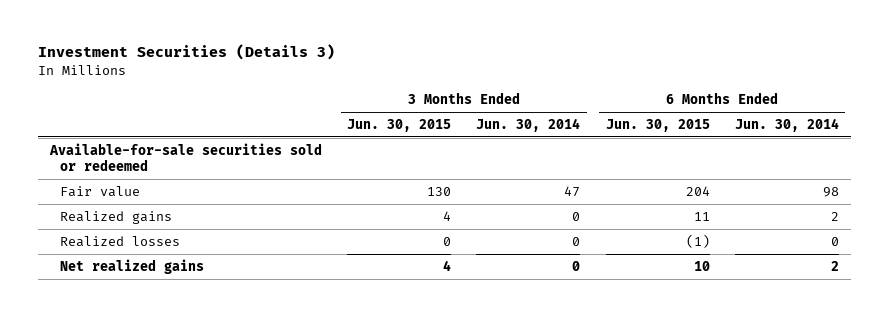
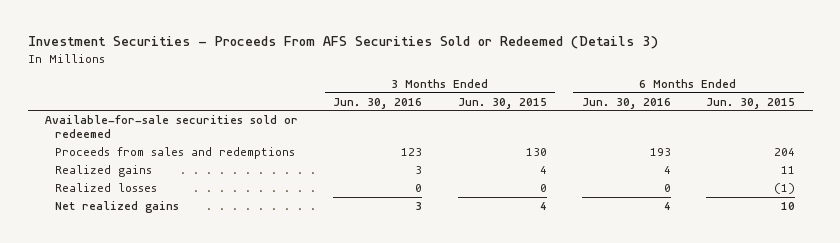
- Investment Securities (Details 3)
+ Investment Securities - Proceeds From AFS Securities Sold or Redeemed (Details 3)
- | 3 Months Ended Jun. 30, 2015 | 3 Months Ended Jun. 30, 2014 | 6 Months Ended Jun. 30, 2015 | 6 Months Ended Jun. 30, 2014
+ | 3 Months Ended Jun. 30, 2016 | 3 Months Ended Jun. 30, 2015 | 6 Months Ended Jun. 30, 2016 | 6 Months Ended Jun. 30, 2015
- Fair value | 130 | 47 | 204 | 98
+ Proceeds from sales and redemptions | 123 | 130 | 193 | 204

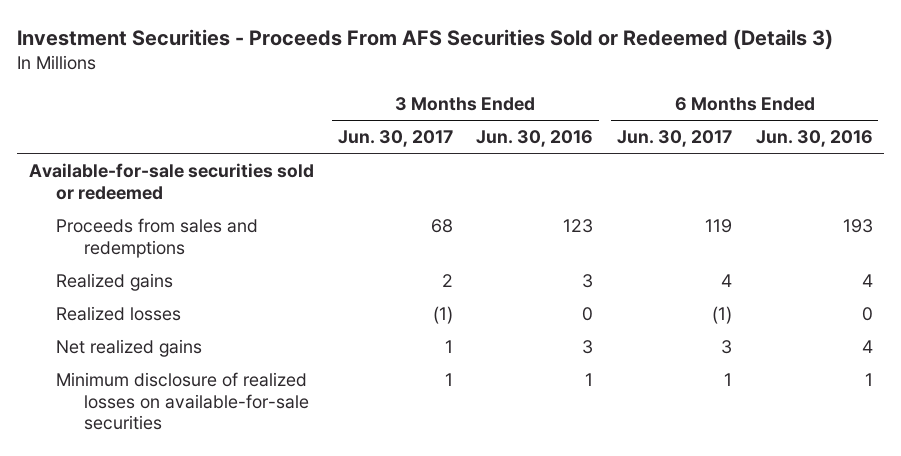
- | 3 Months Ended Jun. 30, 2016 | 3 Months Ended Jun. 30, 2015 | 6 Months Ended Jun. 30, 2016 | 6 Months Ended Jun. 30, 2015
+ | 3 Months Ended Jun. 30, 2017 | 3 Months Ended Jun. 30, 2016 | 6 Months Ended Jun. 30, 2017 | 6 Months Ended Jun. 30, 2016
+ Minimum disclosure of realized losses on available-for-sale securities | 1 | 1 | 1 | 1

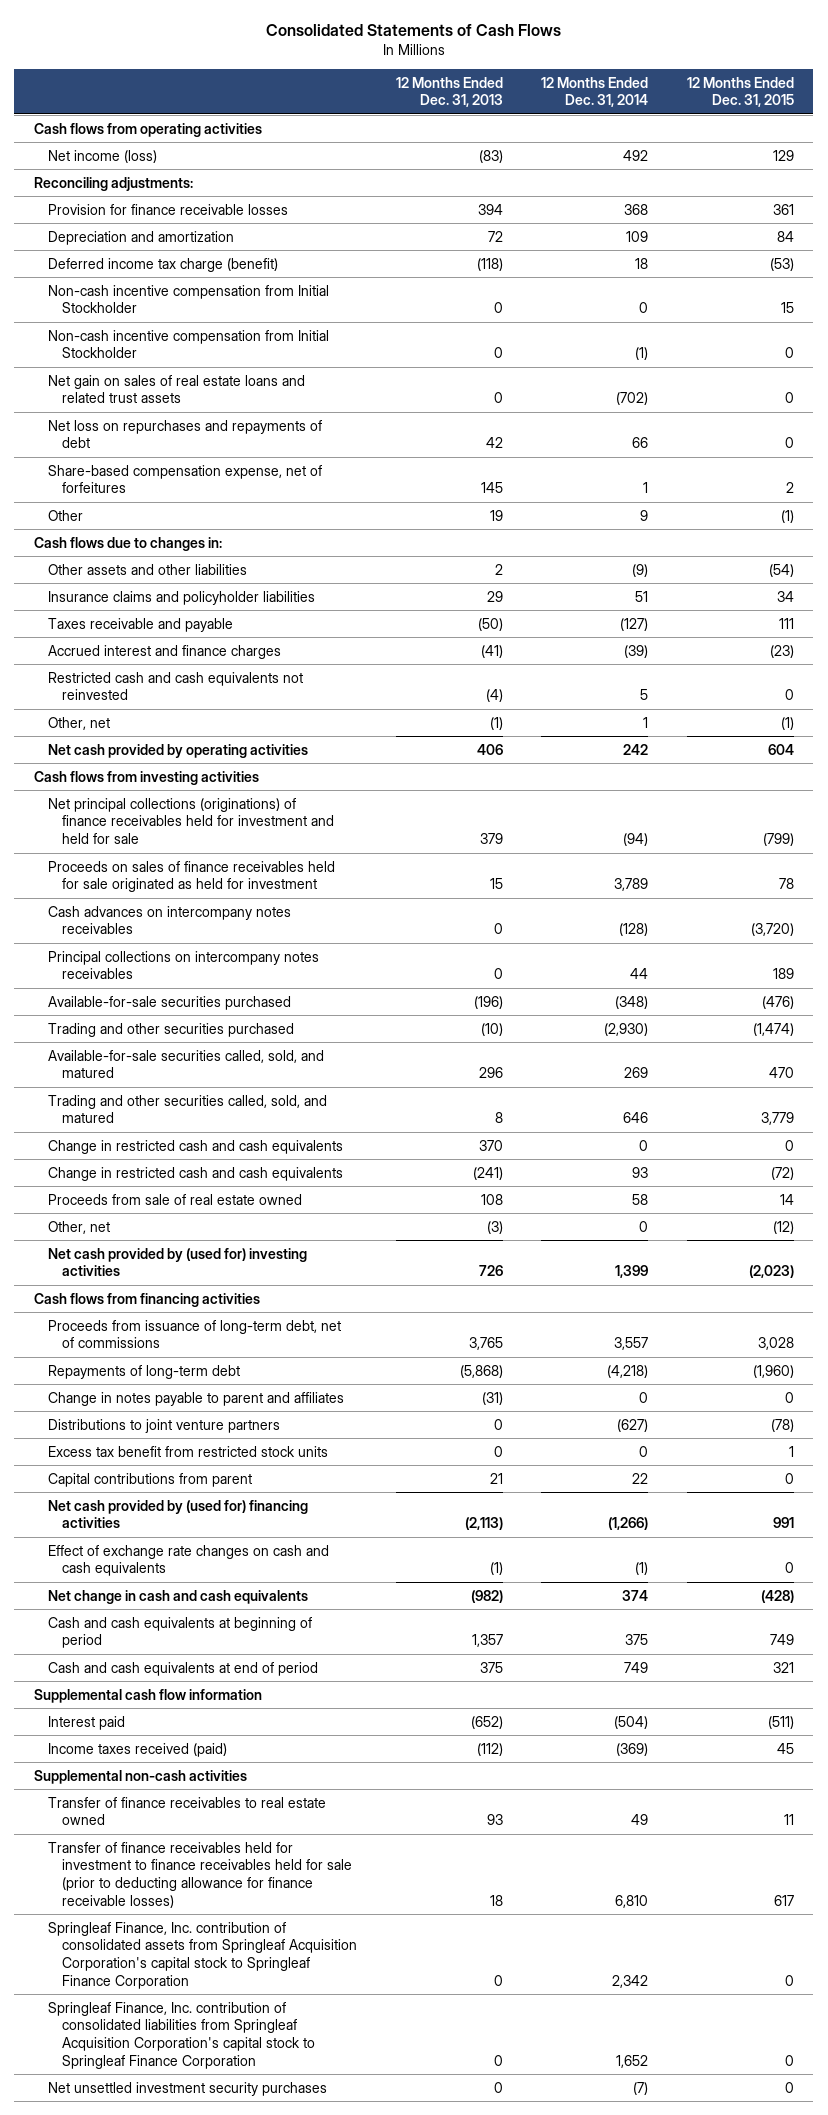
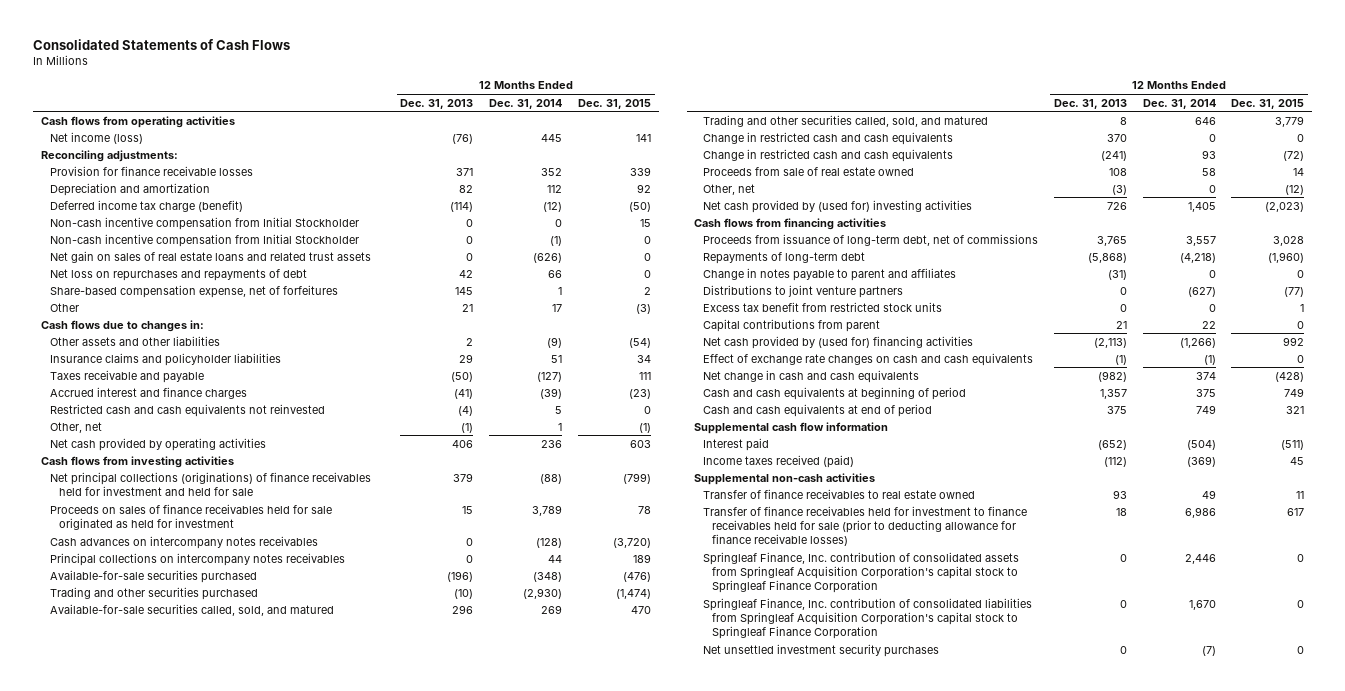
- Net income (loss) | (83) | 492 | 129
+ Net income (loss) | (76) | 445 | 141
- Provision for finance receivable losses | 394 | 368 | 361
- Depreciation and amortization | 72 | 109 | 84
- Deferred income tax charge (benefit) | (118) | 18 | (53)
+ Provision for finance receivable losses | 371 | 352 | 339
+ Depreciation and amortization | 82 | 112 | 92
+ Deferred income tax charge (benefit) | (114) | (12) | (50)
- Net gain on sales of real estate loans and related trust assets | 0 | (702) | 0
+ Net gain on sales of real estate loans and related trust assets | 0 | (626) | 0
- Other | 19 | 9 | (1)
+ Other | 21 | 17 | (3)
- Net cash provided by operating activities | 406 | 242 | 604
+ Net cash provided by operating activities | 406 | 236 | 603
- Net principal collections (originations) of finance receivables held for investment and held for sale | 379 | (94) | (799)
+ Net principal collections (originations) of finance receivables held for investment and held for sale | 379 | (88) | (799)
- Net cash provided by (used for) investing activities | 726 | 1,399 | (2,023)
+ Net cash provided by (used for) investing activities | 726 | 1,405 | (2,023)
- Distributions to joint venture partners | 0 | (627) | (78)
+ Distributions to joint venture partners | 0 | (627) | (77)
- Net cash provided by (used for) financing activities | (2,113) | (1,266) | 991
+ Net cash provided by (used for) financing activities | (2,113) | (1,266) | 992
- Transfer of finance receivables held for investment to finance receivables held for sale (prior to deducting allowance for finance receivable losses) | 18 | 6,810 | 617
- Springleaf Finance, Inc. contribution of consolidated assets from Springleaf Acquisition Corporation's capital stock to Springleaf Finance Corporation | 0 | 2,342 | 0
- Springleaf Finance, Inc. contribution of consolidated liabilities from Springleaf Acquisition Corporation's capital stock to Springleaf Finance Corporation | 0 | 1,652 | 0
+ Transfer of finance receivables held for investment to finance receivables held for sale (prior to deducting allowance for finance receivable losses) | 18 | 6,986 | 617
+ Springleaf Finance, Inc. contribution of consolidated assets from Springleaf Acquisition Corporation's capital stock to Springleaf Finance Corporation | 0 | 2,446 | 0
+ Springleaf Finance, Inc. contribution of consolidated liabilities from Springleaf Acquisition Corporation's capital stock to Springleaf Finance Corporation | 0 | 1,670 | 0

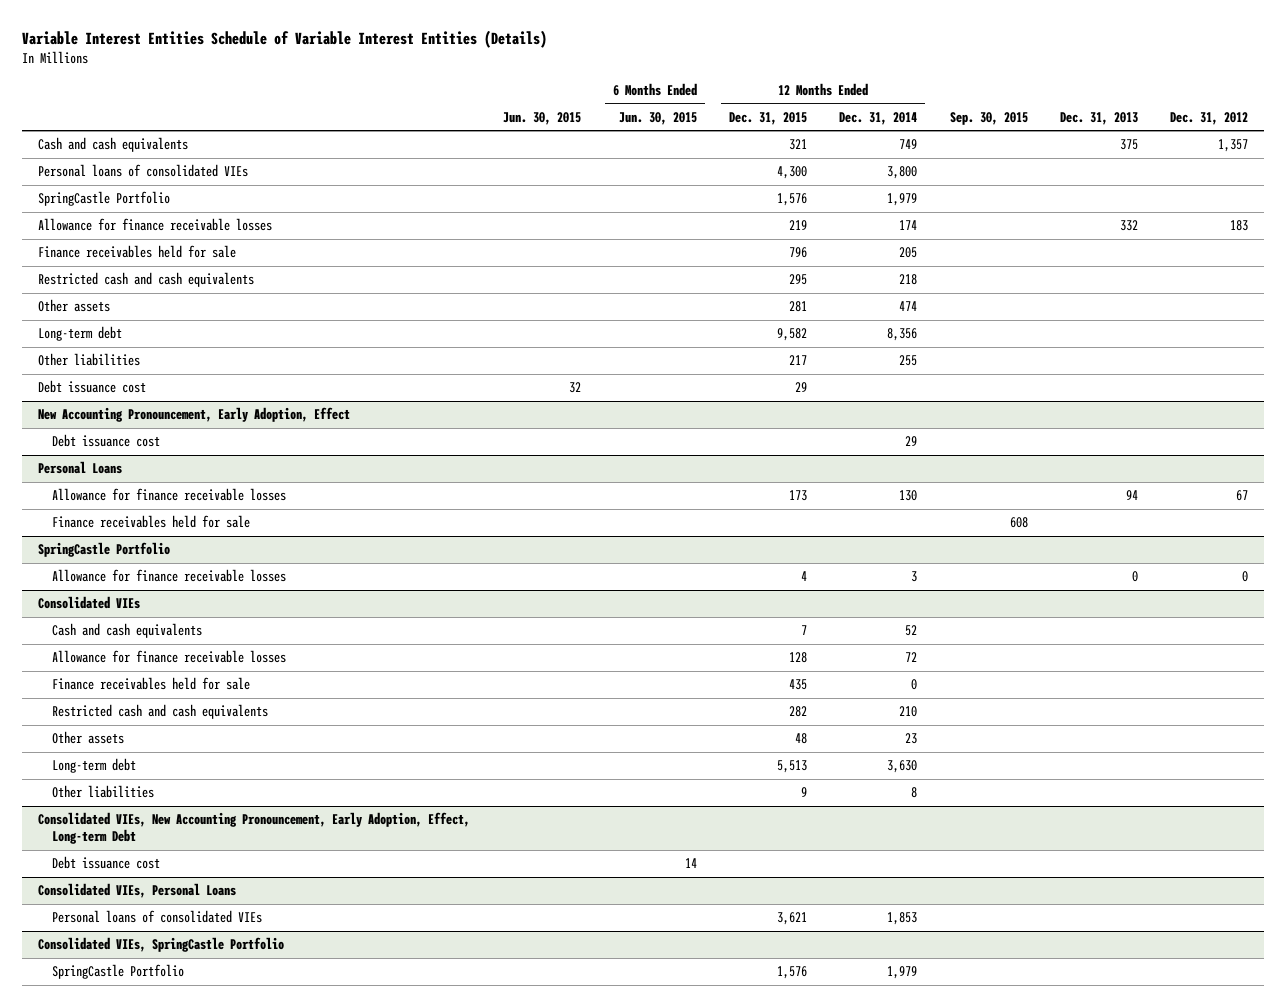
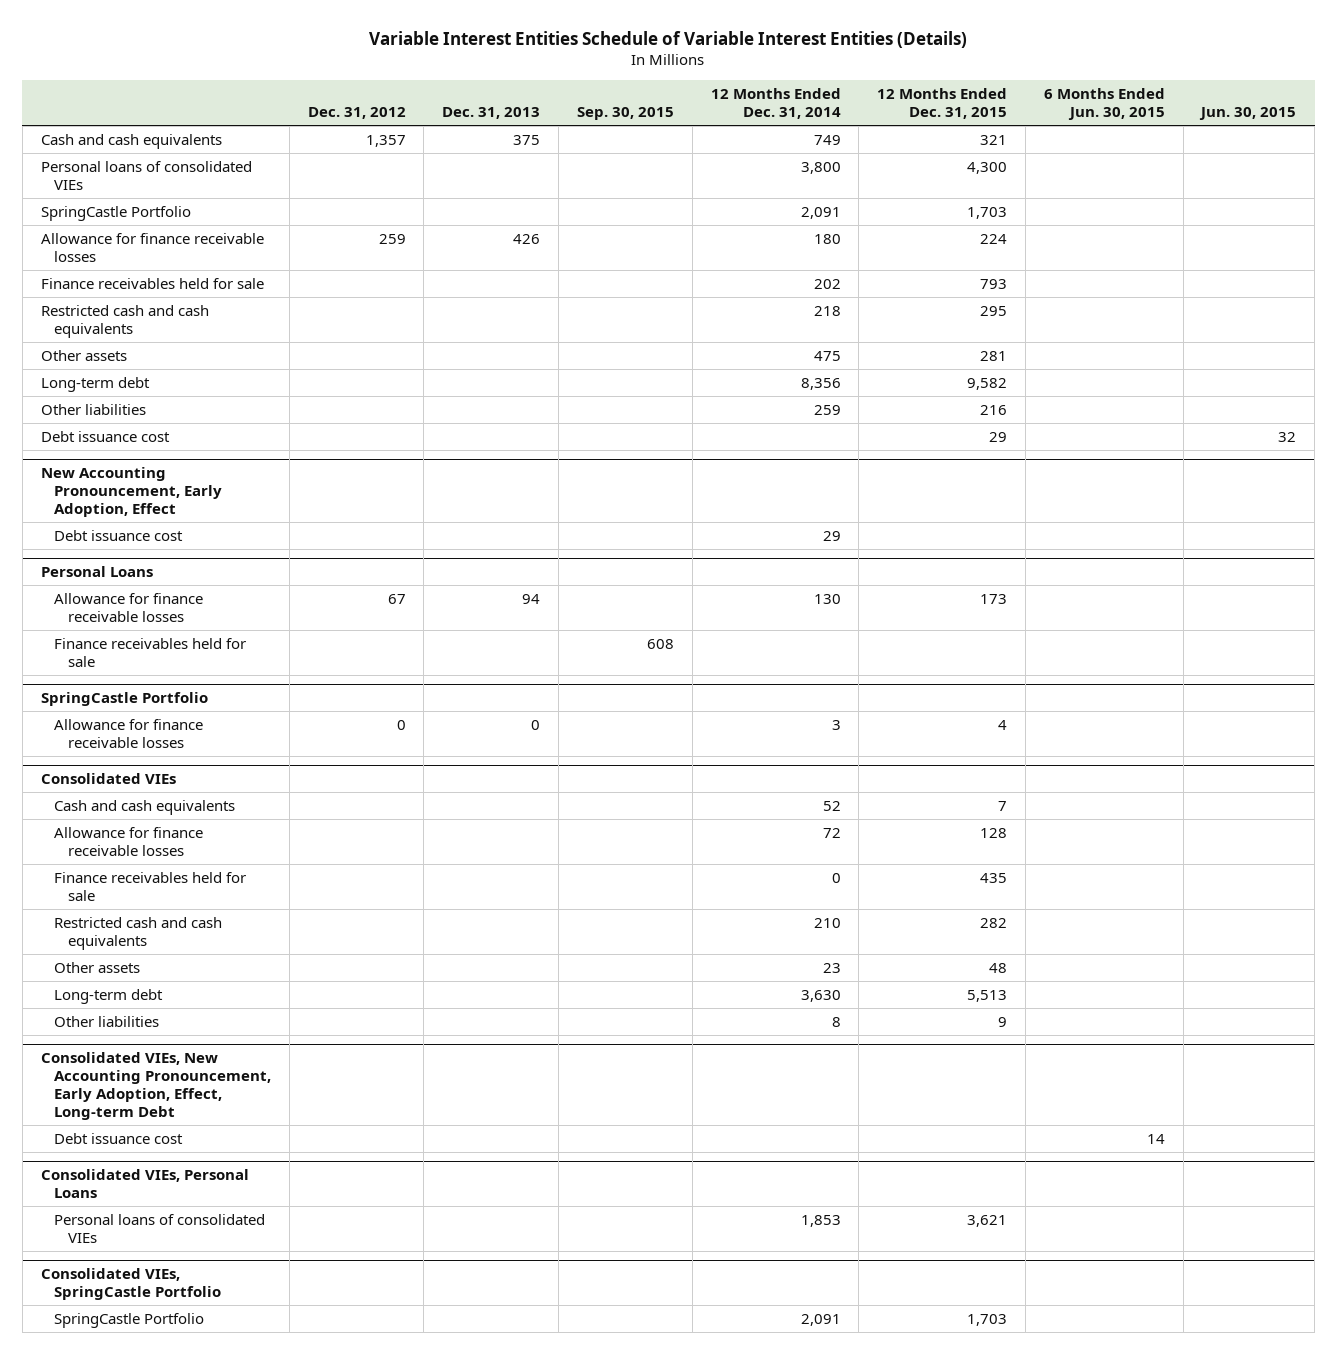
- | Jun. 30, 2015 | 6 Months Ended Jun. 30, 2015 | 12 Months Ended Dec. 31, 2015 | 12 Months Ended Dec. 31, 2014 | Sep. 30, 2015 | Dec. 31, 2013 | Dec. 31, 2012
+ | Dec. 31, 2012 | Dec. 31, 2013 | Sep. 30, 2015 | 12 Months Ended Dec. 31, 2014 | 12 Months Ended Dec. 31, 2015 | 6 Months Ended Jun. 30, 2015 | Jun. 30, 2015
- SpringCastle Portfolio | | | 1,576 | 1,979 | | |
- Allowance for finance receivable losses | | | 219 | 174 | | 332 | 183
- Finance receivables held for sale | | | 796 | 205 | | |
+ SpringCastle Portfolio | | | | 2,091 | 1,703 | |
+ Allowance for finance receivable losses | 259 | 426 | | 180 | 224 | |
+ Finance receivables held for sale | | | | 202 | 793 | |
- Other assets | | | 281 | 474 | | |
+ Other assets | | | | 475 | 281 | |
- Other liabilities | | | 217 | 255 | | |
+ Other liabilities | | | | 259 | 216 | |
@ Consolidated VIEs, SpringCastle Portfolio
- SpringCastle Portfolio | | | 1,576 | 1,979 | | |
+ SpringCastle Portfolio | | | | 2,091 | 1,703 | |

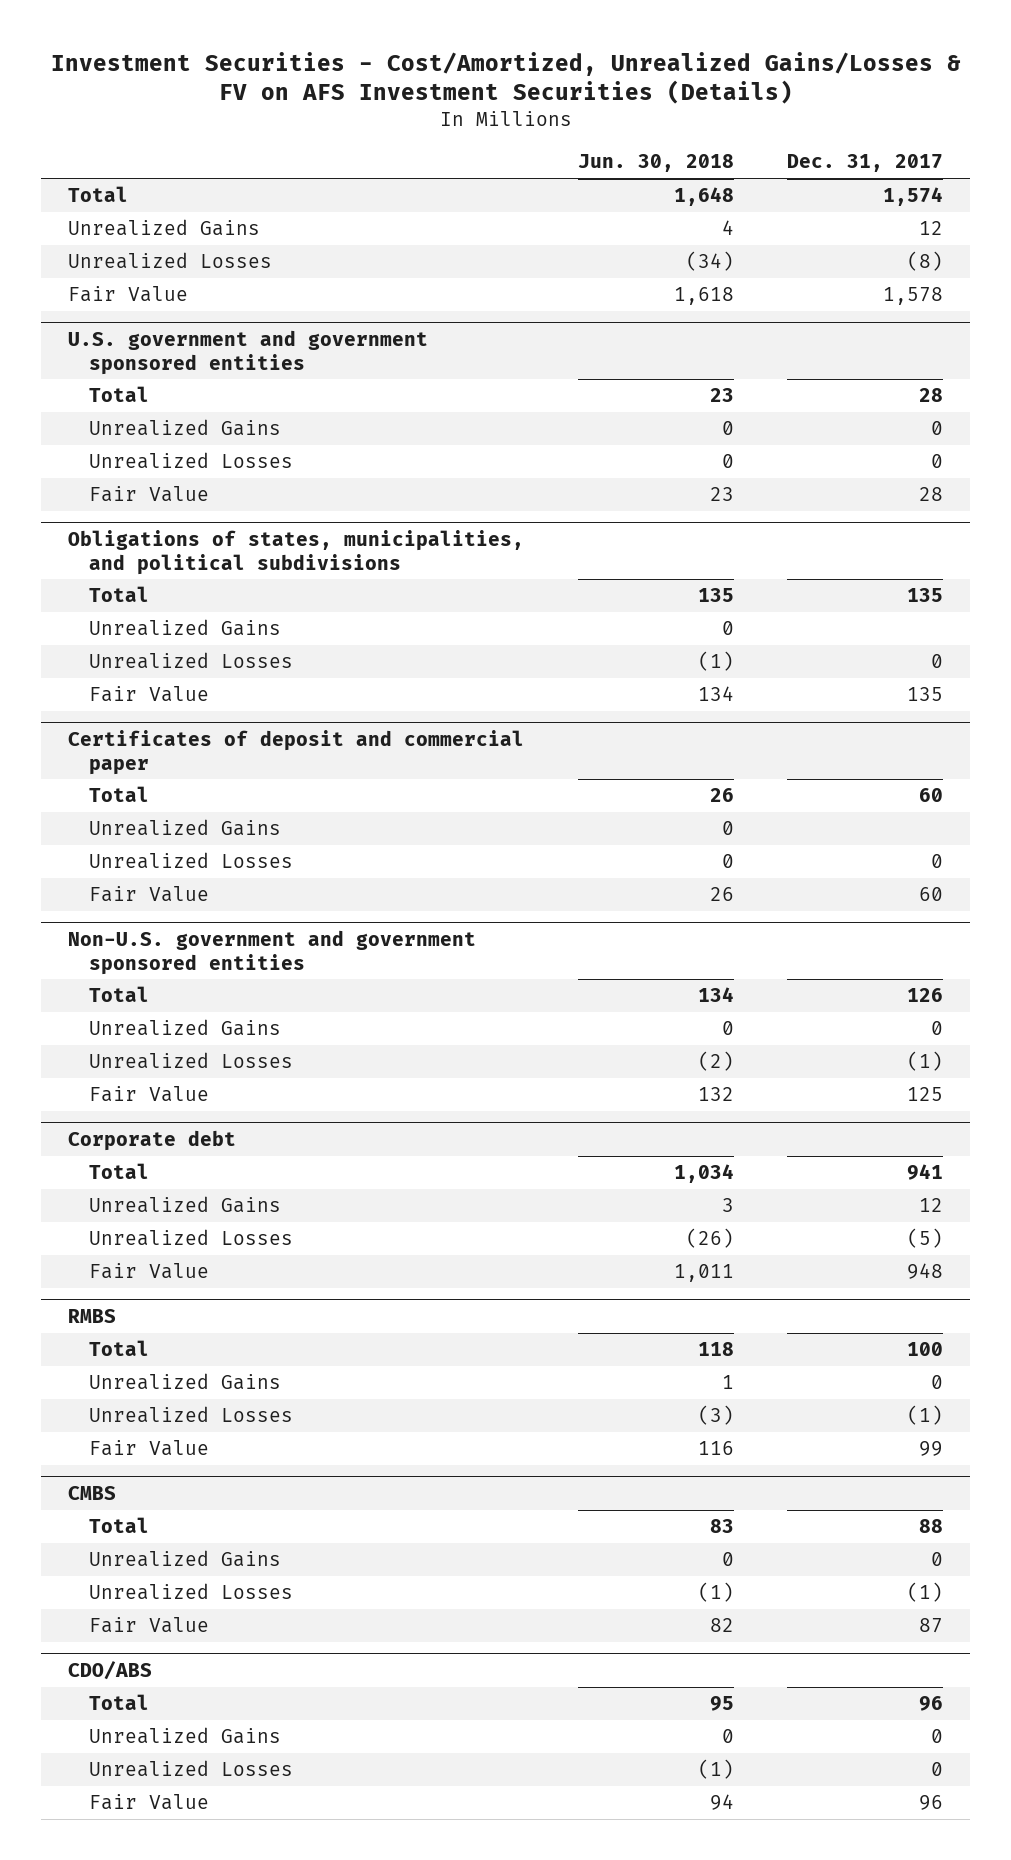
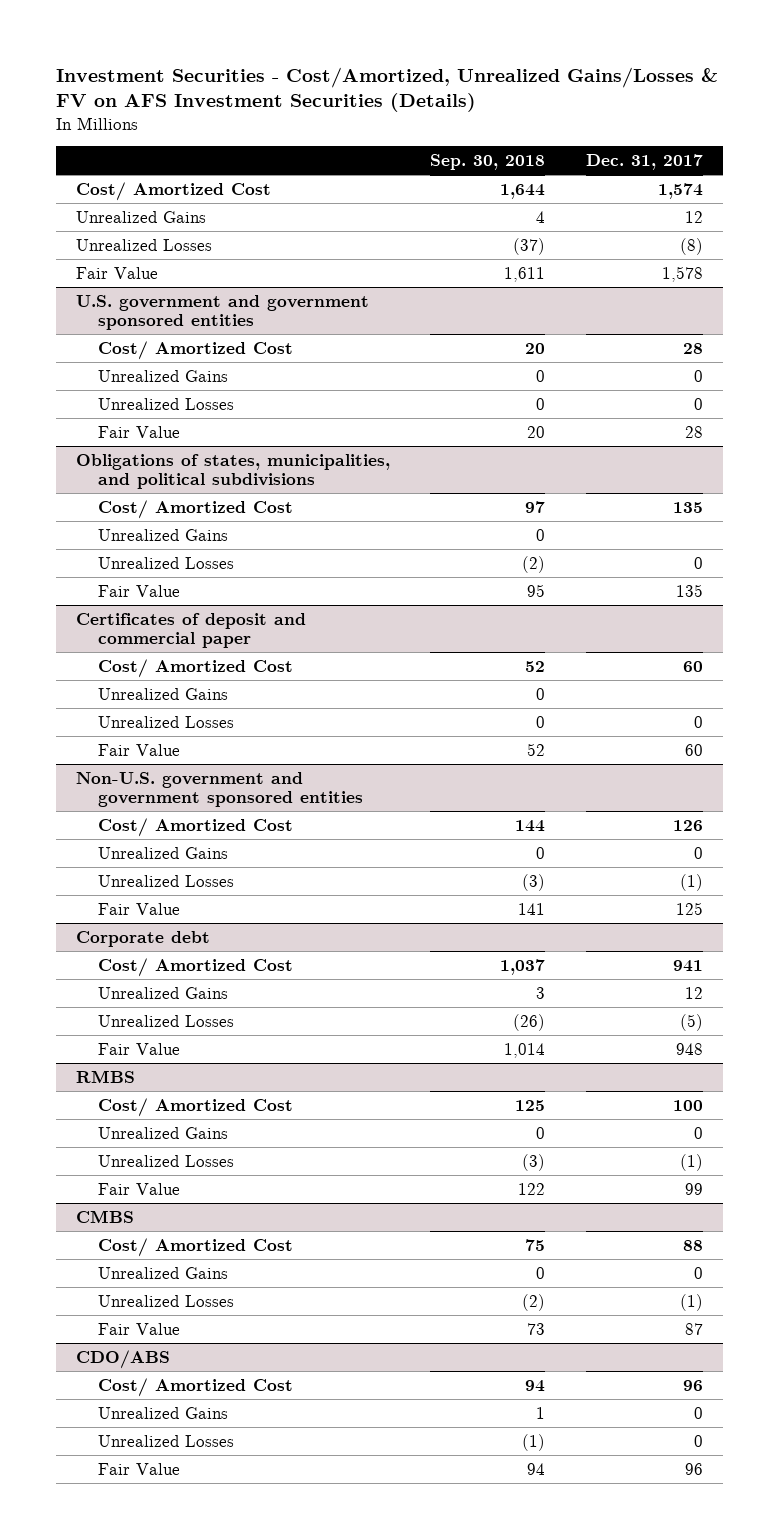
- | Jun. 30, 2018 | Dec. 31, 2017
+ | Sep. 30, 2018 | Dec. 31, 2017
- Total | 1,648 | 1,574
+ Cost/ Amortized Cost | 1,644 | 1,574
@ U.S. government and government sponsored entities
- Total | 23 | 28
+ Cost/ Amortized Cost | 20 | 28
@ Obligations of states, municipalities, and political subdivisions
- Total | 135 | 135
+ Cost/ Amortized Cost | 97 | 135
@ Certificates of deposit and commercial paper
- Total | 26 | 60
+ Cost/ Amortized Cost | 52 | 60
@ Non-U.S. government and government sponsored entities
- Total | 134 | 126
+ Cost/ Amortized Cost | 144 | 126
@ Corporate debt
- Total | 1,034 | 941
+ Cost/ Amortized Cost | 1,037 | 941
@ RMBS
- Total | 118 | 100
+ Cost/ Amortized Cost | 125 | 100
@ CMBS
- Total | 83 | 88
+ Cost/ Amortized Cost | 75 | 88
@ CDO/ABS
- Total | 95 | 96
+ Cost/ Amortized Cost | 94 | 96

